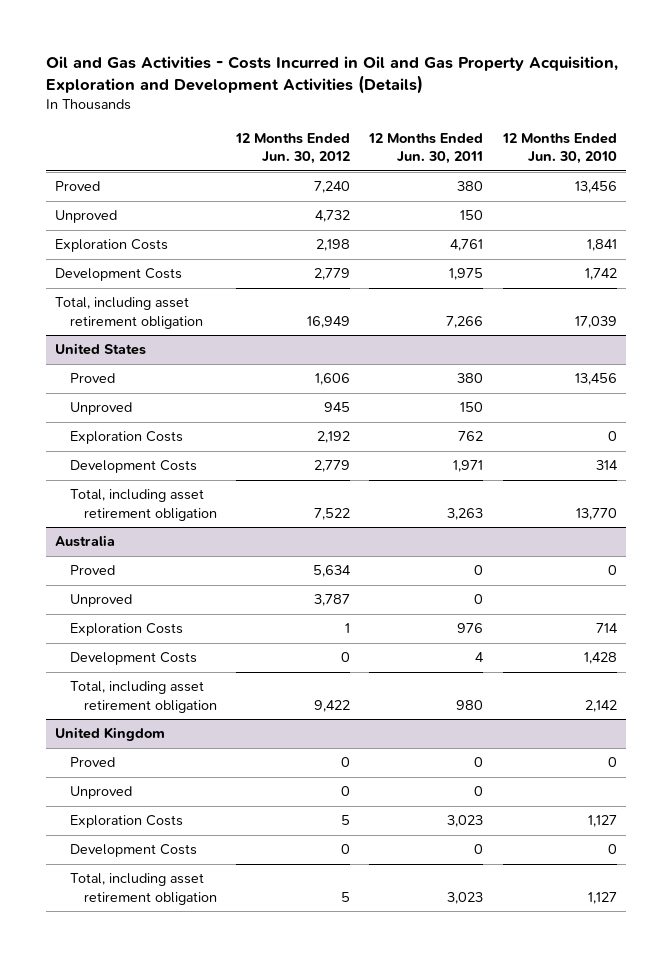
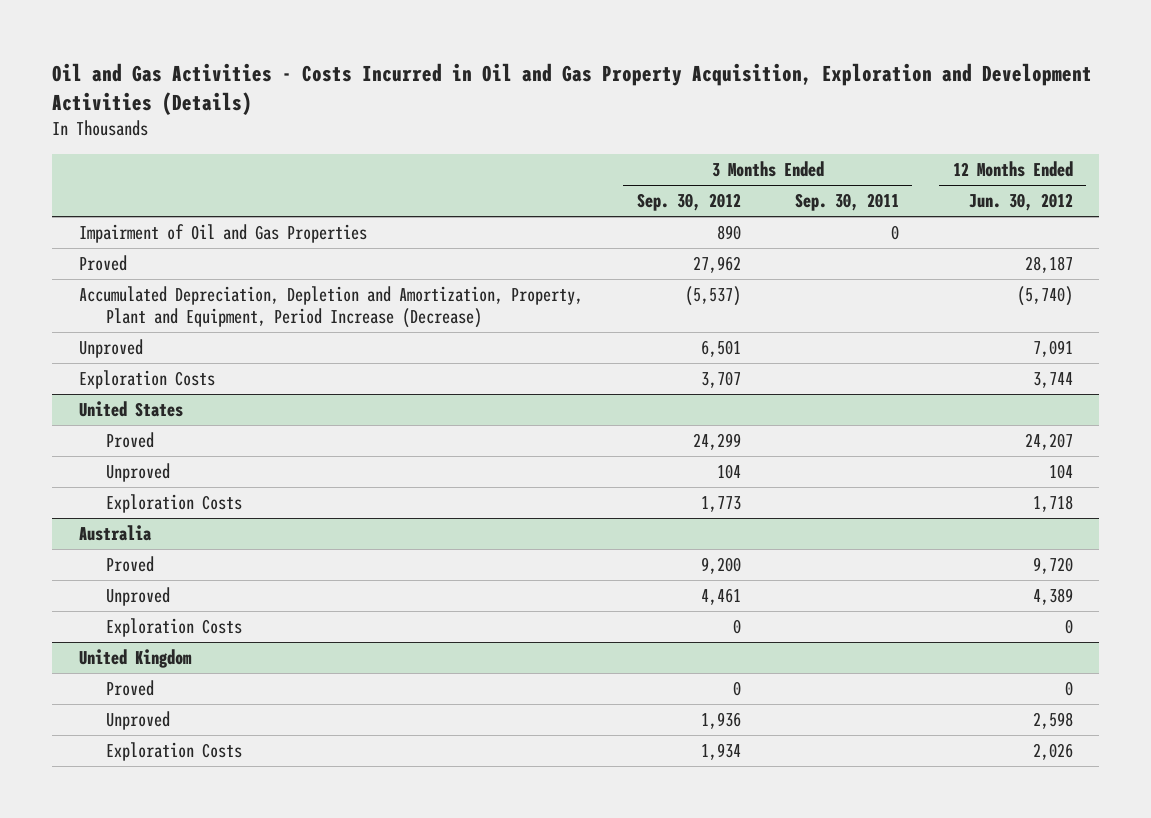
- | 12 Months Ended Jun. 30, 2012 | 12 Months Ended Jun. 30, 2011 | 12 Months Ended Jun. 30, 2010
+ | 3 Months Ended Sep. 30, 2012 | 3 Months Ended Sep. 30, 2011 | 12 Months Ended Jun. 30, 2012
- Proved | 7,240 | 380 | 13,456
- Unproved | 4,732 | 150 |
- Exploration Costs | 2,198 | 4,761 | 1,841
- Development Costs | 2,779 | 1,975 | 1,742
- Total, including asset retirement obligation | 16,949 | 7,266 | 17,039
+ Impairment of Oil and Gas Properties | 890 | 0 |
+ Proved | 27,962 | | 28,187
+ Accumulated Depreciation, Depletion and Amortization, Property, Plant and Equipment, Period Increase (Decrease) | (5,537) | | (5,740)
+ Unproved | 6,501 | | 7,091
+ Exploration Costs | 3,707 | | 3,744
@ United States
- Proved | 1,606 | 380 | 13,456
- Unproved | 945 | 150 |
- Exploration Costs | 2,192 | 762 | 0
- Development Costs | 2,779 | 1,971 | 314
- Total, including asset retirement obligation | 7,522 | 3,263 | 13,770
+ Proved | 24,299 | | 24,207
+ Unproved | 104 | | 104
+ Exploration Costs | 1,773 | | 1,718
@ Australia
- Proved | 5,634 | 0 | 0
- Unproved | 3,787 | 0 |
- Exploration Costs | 1 | 976 | 714
- Development Costs | 0 | 4 | 1,428
- Total, including asset retirement obligation | 9,422 | 980 | 2,142
+ Proved | 9,200 | | 9,720
+ Unproved | 4,461 | | 4,389
+ Exploration Costs | 0 | | 0
@ United Kingdom
- Unproved | 0 | 0 |
- Exploration Costs | 5 | 3,023 | 1,127
- Development Costs | 0 | 0 | 0
- Total, including asset retirement obligation | 5 | 3,023 | 1,127
+ Unproved | 1,936 | | 2,598
+ Exploration Costs | 1,934 | | 2,026

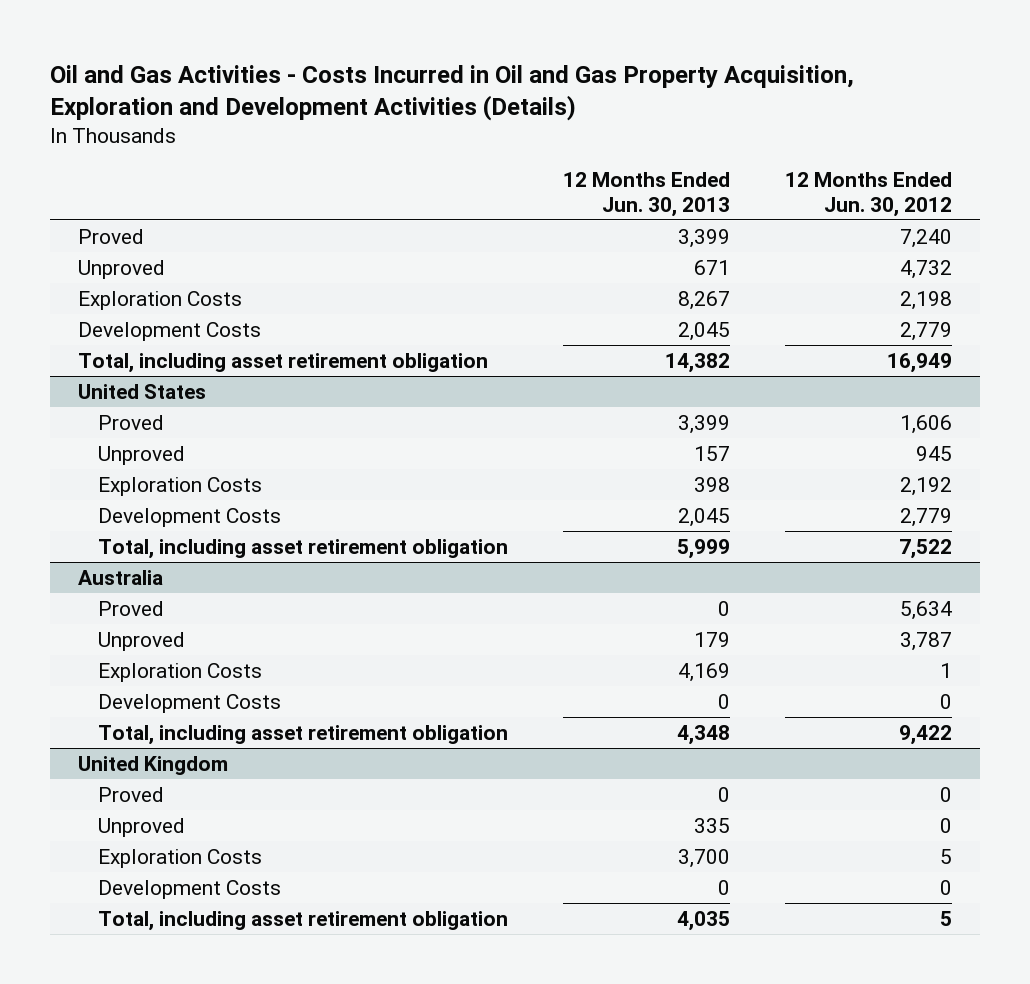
- | 3 Months Ended Sep. 30, 2012 | 3 Months Ended Sep. 30, 2011 | 12 Months Ended Jun. 30, 2012
+ | 12 Months Ended Jun. 30, 2013 | 12 Months Ended Jun. 30, 2012
- Impairment of Oil and Gas Properties | 890 | 0 |
- Proved | 27,962 | | 28,187
- Accumulated Depreciation, Depletion and Amortization, Property, Plant and Equipment, Period Increase (Decrease) | (5,537) | | (5,740)
- Unproved | 6,501 | | 7,091
- Exploration Costs | 3,707 | | 3,744
+ Proved | 3,399 | 7,240
+ Unproved | 671 | 4,732
+ Exploration Costs | 8,267 | 2,198
+ Development Costs | 2,045 | 2,779
+ Total, including asset retirement obligation | 14,382 | 16,949
@ United States
- Proved | 24,299 | | 24,207
- Unproved | 104 | | 104
- Exploration Costs | 1,773 | | 1,718
+ Proved | 3,399 | 1,606
+ Unproved | 157 | 945
+ Exploration Costs | 398 | 2,192
+ Development Costs | 2,045 | 2,779
+ Total, including asset retirement obligation | 5,999 | 7,522
@ Australia
- Proved | 9,200 | | 9,720
- Unproved | 4,461 | | 4,389
- Exploration Costs | 0 | | 0
+ Proved | 0 | 5,634
+ Unproved | 179 | 3,787
+ Exploration Costs | 4,169 | 1
+ Development Costs | 0 | 0
+ Total, including asset retirement obligation | 4,348 | 9,422
@ United Kingdom
- Unproved | 1,936 | | 2,598
- Exploration Costs | 1,934 | | 2,026
+ Unproved | 335 | 0
+ Exploration Costs | 3,700 | 5
+ Development Costs | 0 | 0
+ Total, including asset retirement obligation | 4,035 | 5

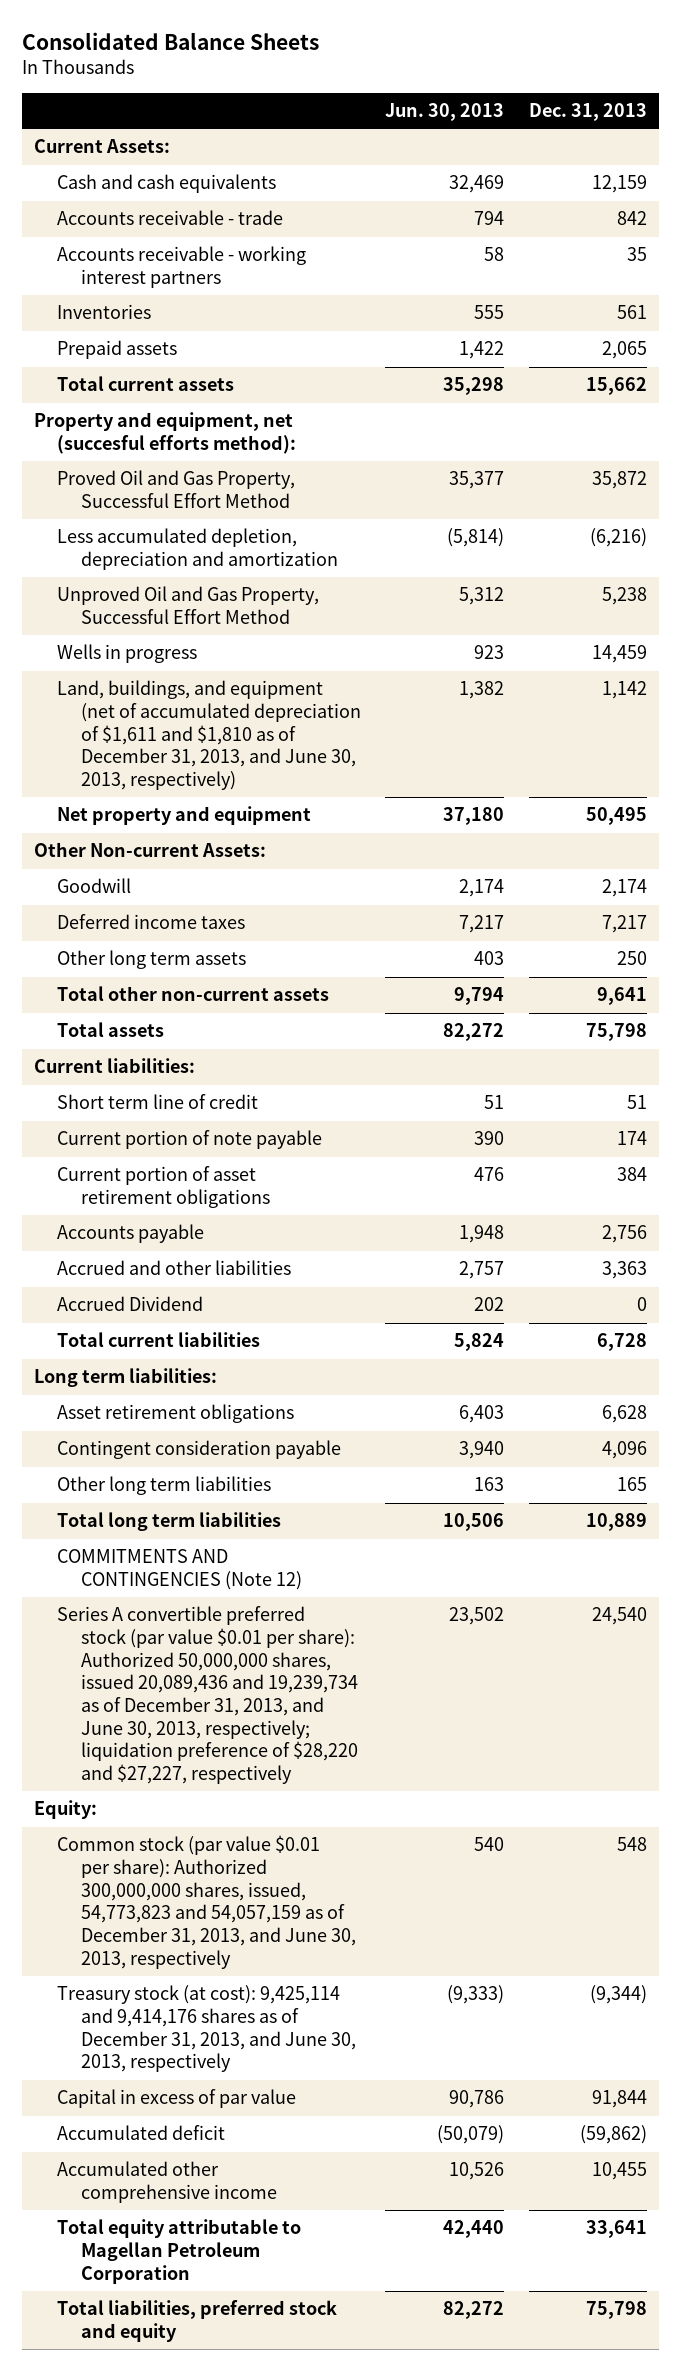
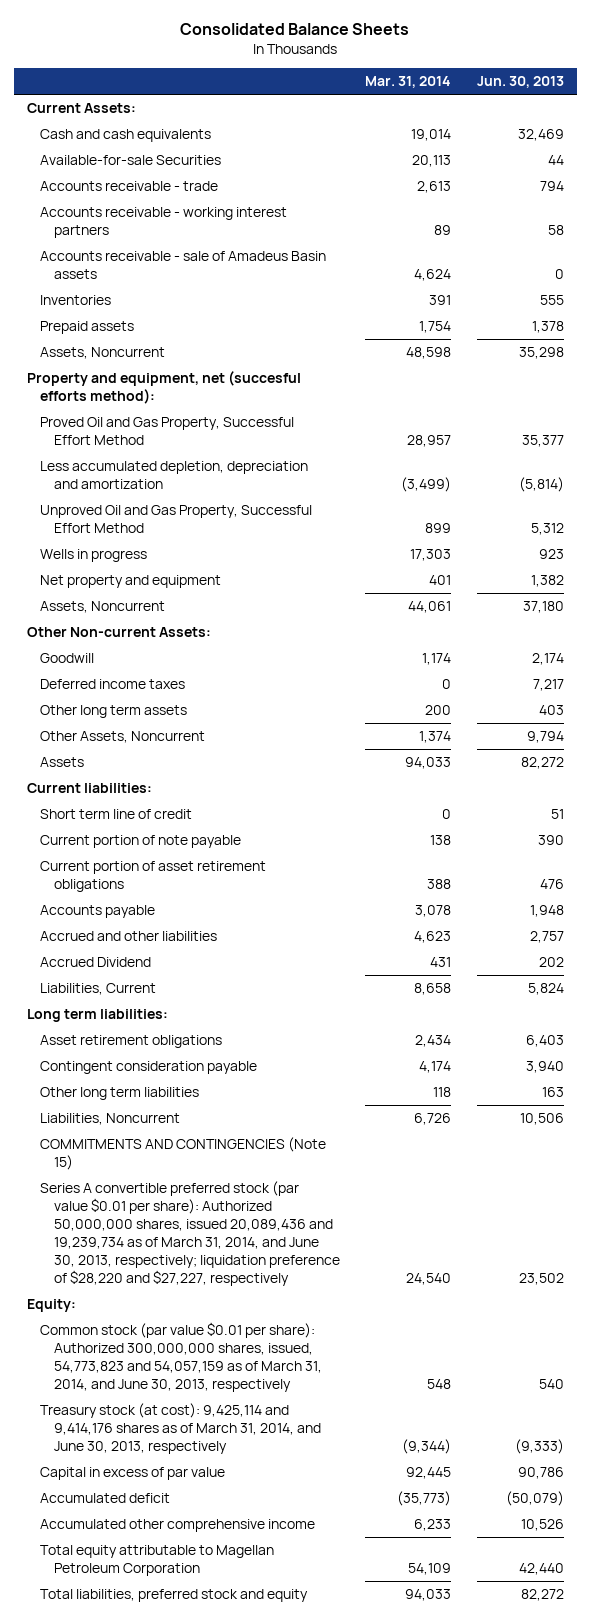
- | Jun. 30, 2013 | Dec. 31, 2013
+ | Mar. 31, 2014 | Jun. 30, 2013
+ Available-for-sale Securities | 20,113 | 44
+ Accounts receivable - sale of Amadeus Basin assets | 4,624 | 0
- Prepaid assets | 1,422 | 2,065
- Total current assets | 35,298 | 15,662
+ Prepaid assets | 1,754 | 1,378
+ Assets, Noncurrent | 48,598 | 35,298
- Land, buildings, and equipment (net of accumulated depreciation of $1,611 and $1,810 as of December 31, 2013, and June 30, 2013, respectively) | 1,382 | 1,142
- Net property and equipment | 37,180 | 50,495
+ Net property and equipment | 401 | 1,382
+ Assets, Noncurrent | 44,061 | 37,180
- Total other non-current assets | 9,794 | 9,641
- Total assets | 82,272 | 75,798
+ Other Assets, Noncurrent | 1,374 | 9,794
+ Assets | 94,033 | 82,272
- Total current liabilities | 5,824 | 6,728
+ Liabilities, Current | 8,658 | 5,824
- Total long term liabilities | 10,506 | 10,889
- COMMITMENTS AND CONTINGENCIES (Note 12)
- Series A convertible preferred stock (par value $0.01 per share): Authorized 50,000,000 shares, issued 20,089,436 and 19,239,734 as of December 31, 2013, and June 30, 2013, respectively; liquidation preference of $28,220 and $27,227, respectively | 23,502 | 24,540
+ Liabilities, Noncurrent | 6,726 | 10,506
+ COMMITMENTS AND CONTINGENCIES (Note 15)
+ Series A convertible preferred stock (par value $0.01 per share): Authorized 50,000,000 shares, issued 20,089,436 and 19,239,734 as of March 31, 2014, and June 30, 2013, respectively; liquidation preference of $28,220 and $27,227, respectively | 24,540 | 23,502
- Common stock (par value $0.01 per share): Authorized 300,000,000 shares, issued, 54,773,823 and 54,057,159 as of December 31, 2013, and June 30, 2013, respectively | 540 | 548
- Treasury stock (at cost): 9,425,114 and 9,414,176 shares as of December 31, 2013, and June 30, 2013, respectively | (9,333) | (9,344)
+ Common stock (par value $0.01 per share): Authorized 300,000,000 shares, issued, 54,773,823 and 54,057,159 as of March 31, 2014, and June 30, 2013, respectively | 548 | 540
+ Treasury stock (at cost): 9,425,114 and 9,414,176 shares as of March 31, 2014, and June 30, 2013, respectively | (9,344) | (9,333)

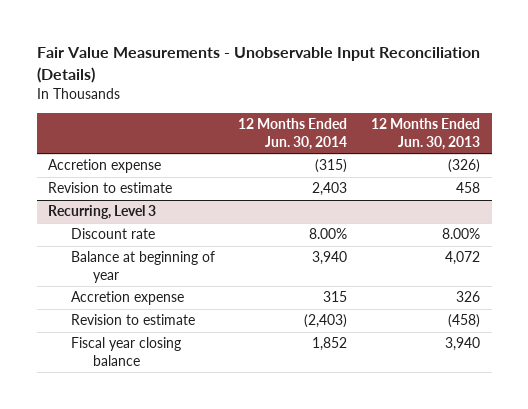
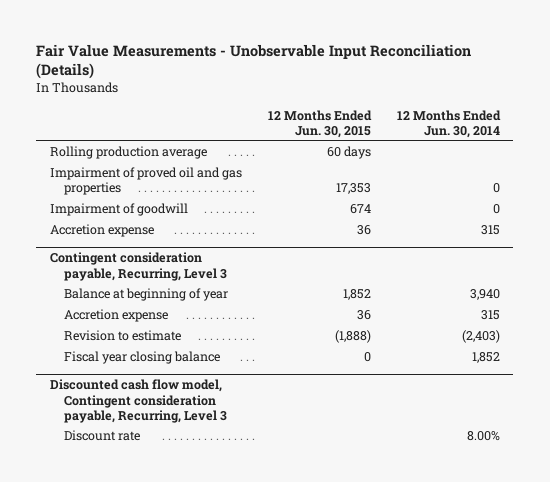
- | 12 Months Ended Jun. 30, 2014 | 12 Months Ended Jun. 30, 2013
+ | 12 Months Ended Jun. 30, 2015 | 12 Months Ended Jun. 30, 2014
- Accretion expense | (315) | (326)
- Revision to estimate | 2,403 | 458
- Recurring, Level 3
- Discount rate | 8.00% | 8.00%
+ Rolling production average | 60 days |
+ Impairment of proved oil and gas properties | 17,353 | 0
+ Impairment of goodwill | 674 | 0
+ Accretion expense | 36 | 315
+ Contingent consideration payable, Recurring, Level 3
+ Discounted cash flow model, Contingent consideration payable, Recurring, Level 3
+ Discount rate | | 8.00%

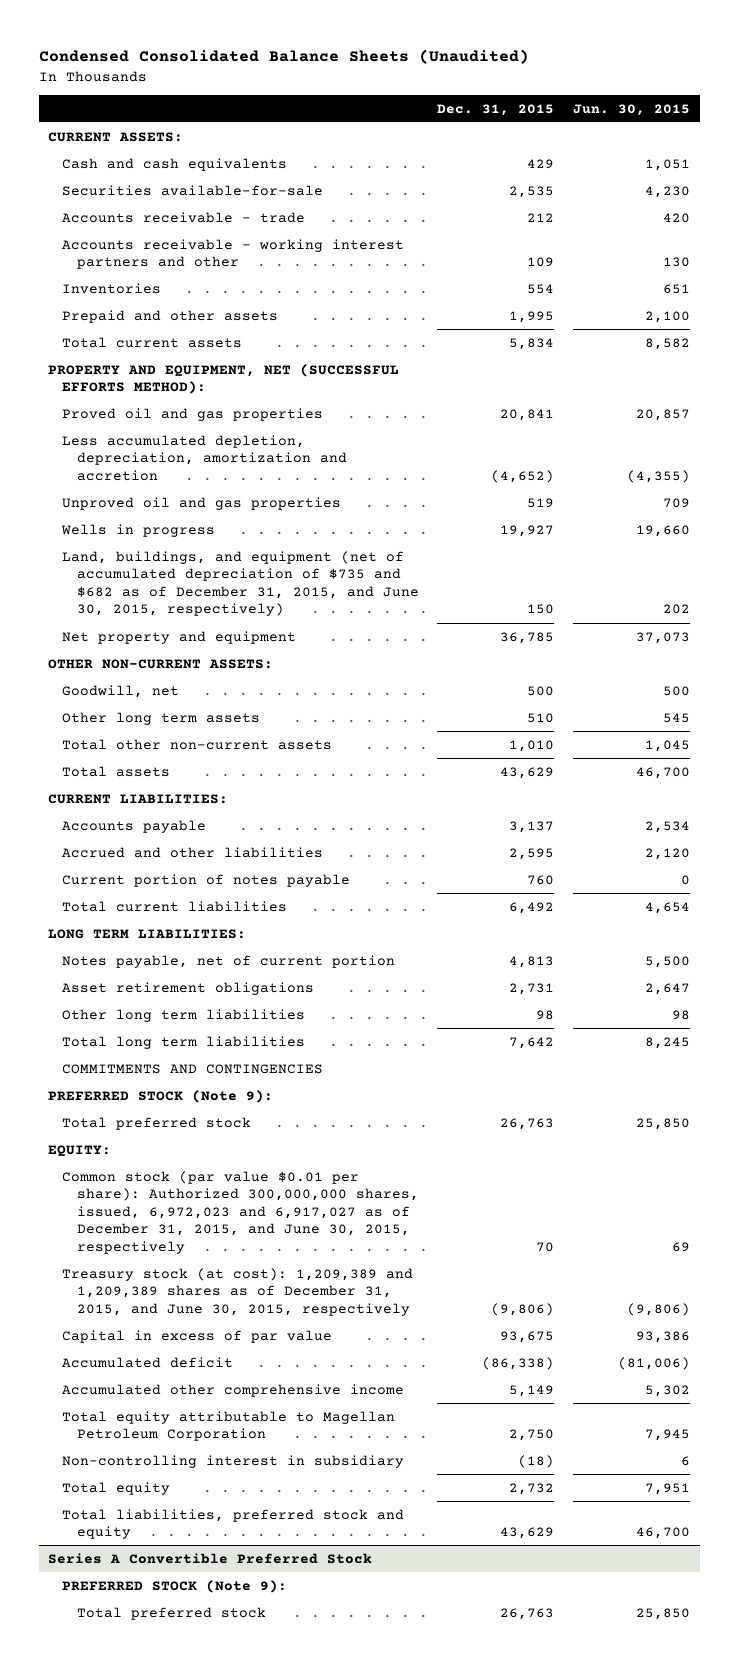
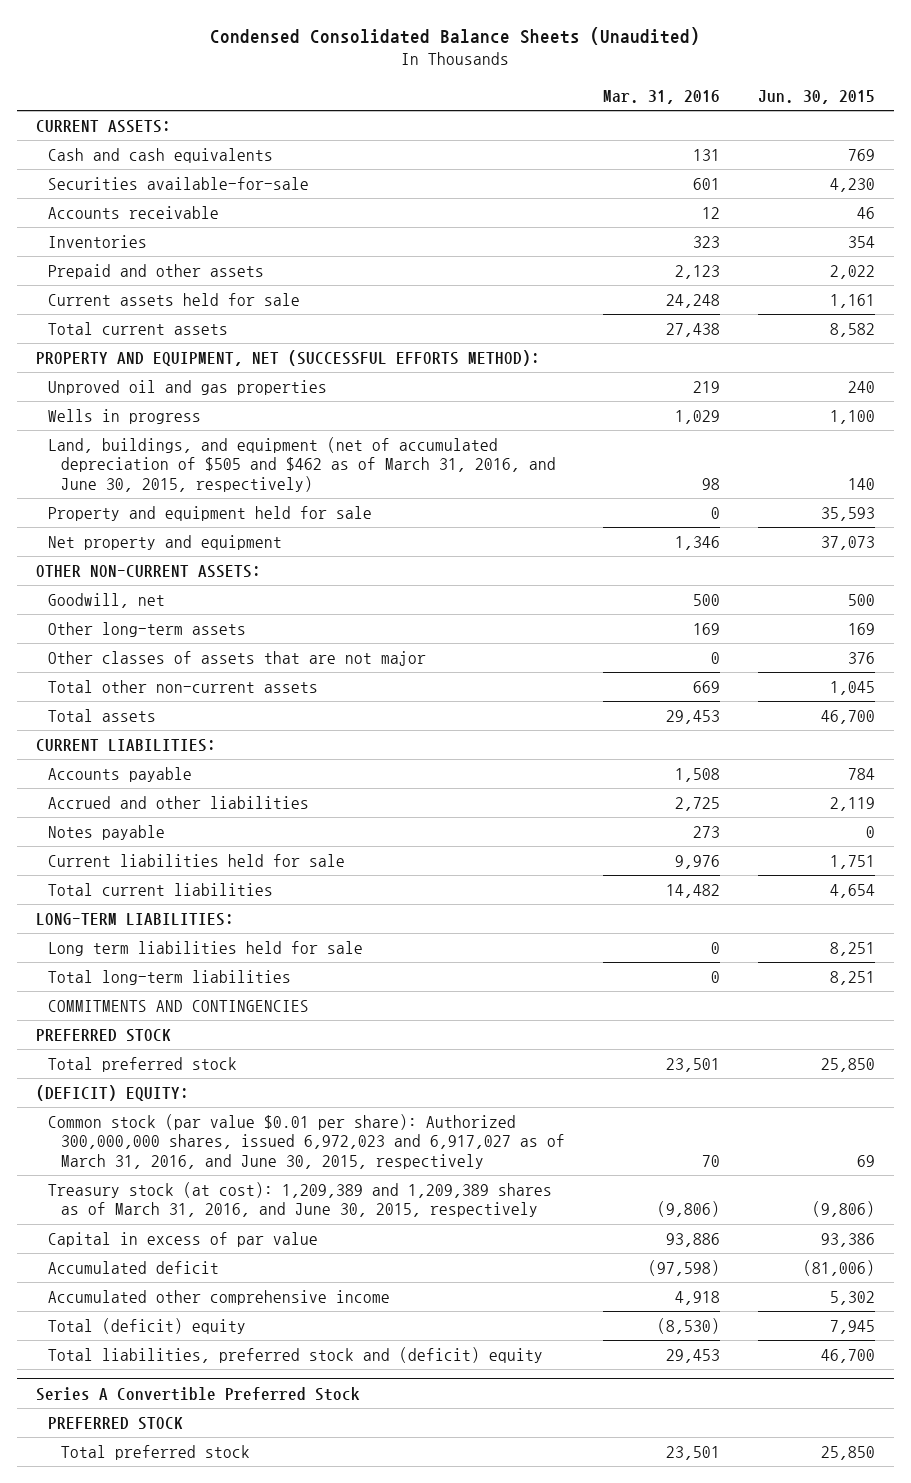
- | Dec. 31, 2015 | Jun. 30, 2015
+ | Mar. 31, 2016 | Jun. 30, 2015
- Cash and cash equivalents | 429 | 1,051
+ Cash and cash equivalents | 131 | 769
- Accounts receivable - trade | 212 | 420
- Accounts receivable - working interest partners and other | 109 | 130
- Inventories | 554 | 651
- Prepaid and other assets | 1,995 | 2,100
+ Accounts receivable | 12 | 46
+ Inventories | 323 | 354
+ Prepaid and other assets | 2,123 | 2,022
+ Current assets held for sale | 24,248 | 1,161
- Proved oil and gas properties | 20,841 | 20,857
- Less accumulated depletion, depreciation, amortization and accretion | (4,652) | (4,355)
- Unproved oil and gas properties | 519 | 709
- Wells in progress | 19,927 | 19,660
- Land, buildings, and equipment (net of accumulated depreciation of $735 and $682 as of December 31, 2015, and June 30, 2015, respectively) | 150 | 202
+ Unproved oil and gas properties | 219 | 240
+ Wells in progress | 1,029 | 1,100
+ Land, buildings, and equipment (net of accumulated depreciation of $505 and $462 as of March 31, 2016, and June 30, 2015, respectively) | 98 | 140
+ Property and equipment held for sale | 0 | 35,593
- Other long term assets | 510 | 545
+ Other long-term assets | 169 | 169
+ Other classes of assets that are not major | 0 | 376
- Accounts payable | 3,137 | 2,534
- Accrued and other liabilities | 2,595 | 2,120
- Current portion of notes payable | 760 | 0
+ Accounts payable | 1,508 | 784
+ Accrued and other liabilities | 2,725 | 2,119
+ Notes payable | 273 | 0
+ Current liabilities held for sale | 9,976 | 1,751
- LONG TERM LIABILITIES:
- Notes payable, net of current portion | 4,813 | 5,500
- Asset retirement obligations | 2,731 | 2,647
- Other long term liabilities | 98 | 98
- Total long term liabilities | 7,642 | 8,245
+ LONG-TERM LIABILITIES:
+ Long term liabilities held for sale | 0 | 8,251
+ Total long-term liabilities | 0 | 8,251
- PREFERRED STOCK (Note 9):
+ PREFERRED STOCK
- EQUITY:
- Common stock (par value $0.01 per share): Authorized 300,000,000 shares, issued, 6,972,023 and 6,917,027 as of December 31, 2015, and June 30, 2015, respectively | 70 | 69
- Treasury stock (at cost): 1,209,389 and 1,209,389 shares as of December 31, 2015, and June 30, 2015, respectively | (9,806) | (9,806)
+ (DEFICIT) EQUITY:
+ Common stock (par value $0.01 per share): Authorized 300,000,000 shares, issued 6,972,023 and 6,917,027 as of March 31, 2016, and June 30, 2015, respectively | 70 | 69
+ Treasury stock (at cost): 1,209,389 and 1,209,389 shares as of March 31, 2016, and June 30, 2015, respectively | (9,806) | (9,806)
- Total equity attributable to Magellan Petroleum Corporation | 2,750 | 7,945
- Non-controlling interest in subsidiary | (18) | 6
- Total equity | 2,732 | 7,951
- Total liabilities, preferred stock and equity | 43,629 | 46,700
+ Total (deficit) equity | (8,530) | 7,945
+ Total liabilities, preferred stock and (deficit) equity | 29,453 | 46,700
@ Series A Convertible Preferred Stock
- PREFERRED STOCK (Note 9):
+ PREFERRED STOCK

